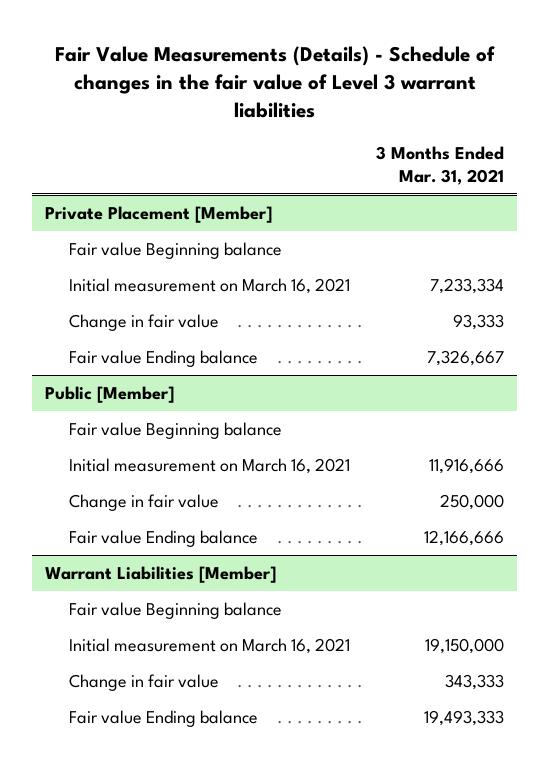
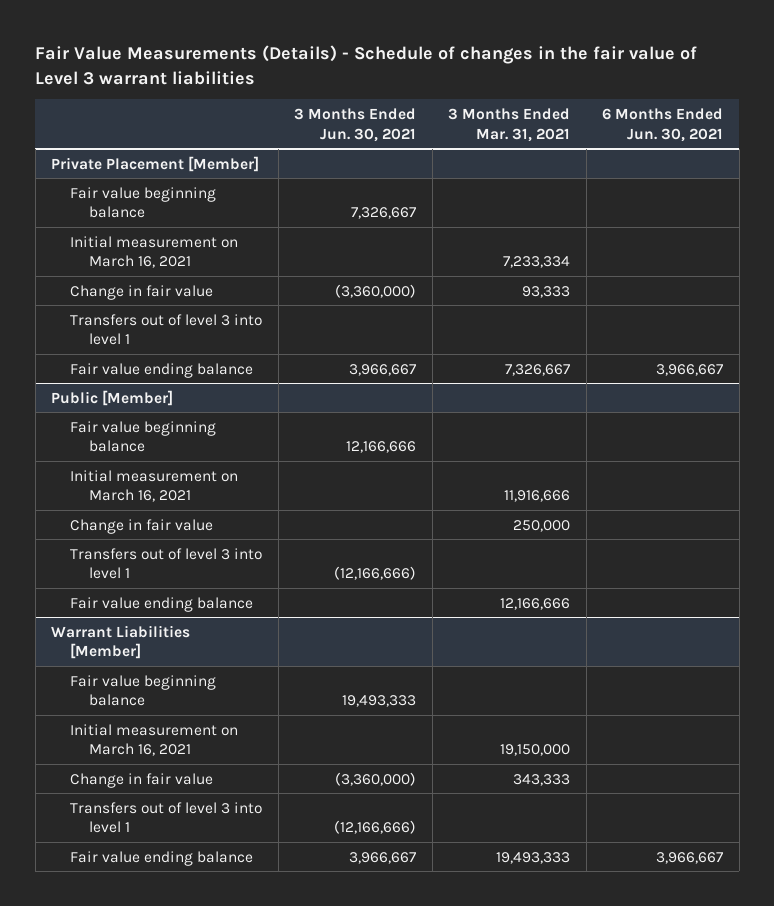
- | 3 Months Ended Mar. 31, 2021
+ | 3 Months Ended Jun. 30, 2021 | 3 Months Ended Mar. 31, 2021 | 6 Months Ended Jun. 30, 2021
@ Private Placement [Member]
- Fair value Beginning balance
+ Fair value beginning balance | 7,326,667 | |
- Fair value Ending balance | 7,326,667
+ Transfers out of level 3 into level 1
+ Fair value ending balance | 3,966,667 | 7,326,667 | 3,966,667
@ Public [Member]
- Fair value Beginning balance
+ Fair value beginning balance | 12,166,666 | |
- Fair value Ending balance | 12,166,666
+ Transfers out of level 3 into level 1 | (12,166,666) | |
+ Fair value ending balance | | 12,166,666 |
@ Warrant Liabilities [Member]
- Fair value Beginning balance
+ Fair value beginning balance | 19,493,333 | |
- Fair value Ending balance | 19,493,333
+ Transfers out of level 3 into level 1 | (12,166,666) | |
+ Fair value ending balance | 3,966,667 | 19,493,333 | 3,966,667

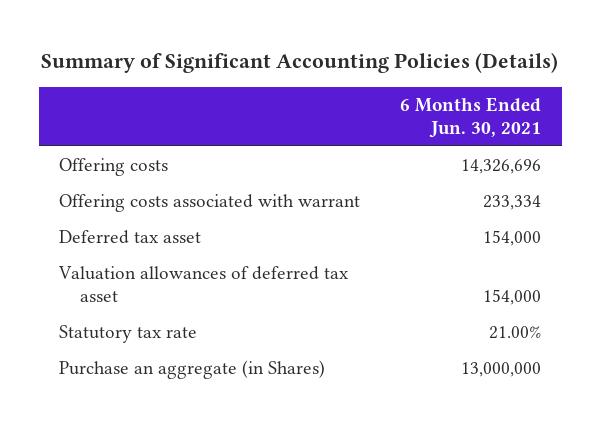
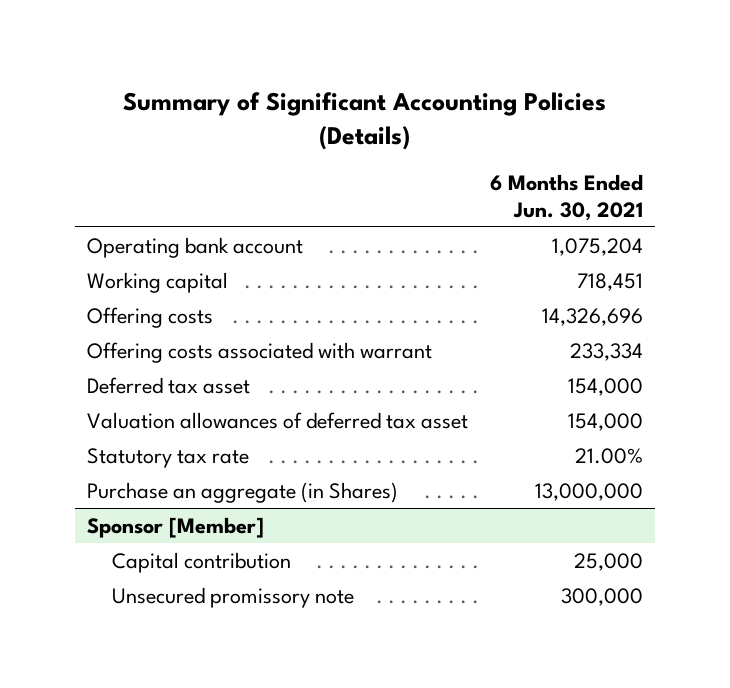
+ Operating bank account | 1,075,204
+ Working capital | 718,451
+ Sponsor [Member]
+ Capital contribution | 25,000
+ Unsecured promissory note | 300,000

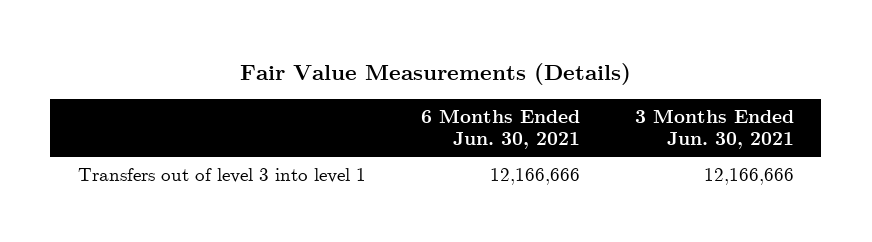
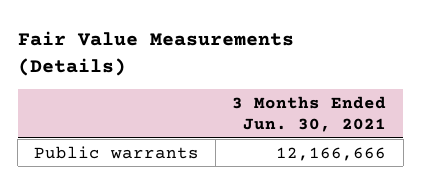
- | 6 Months Ended Jun. 30, 2021 | 3 Months Ended Jun. 30, 2021
+ | 3 Months Ended Jun. 30, 2021
- Transfers out of level 3 into level 1 | 12,166,666 | 12,166,666
+ Public warrants | 12,166,666

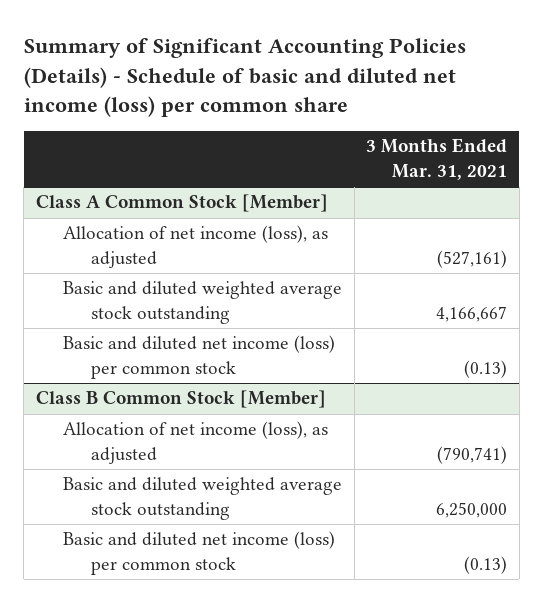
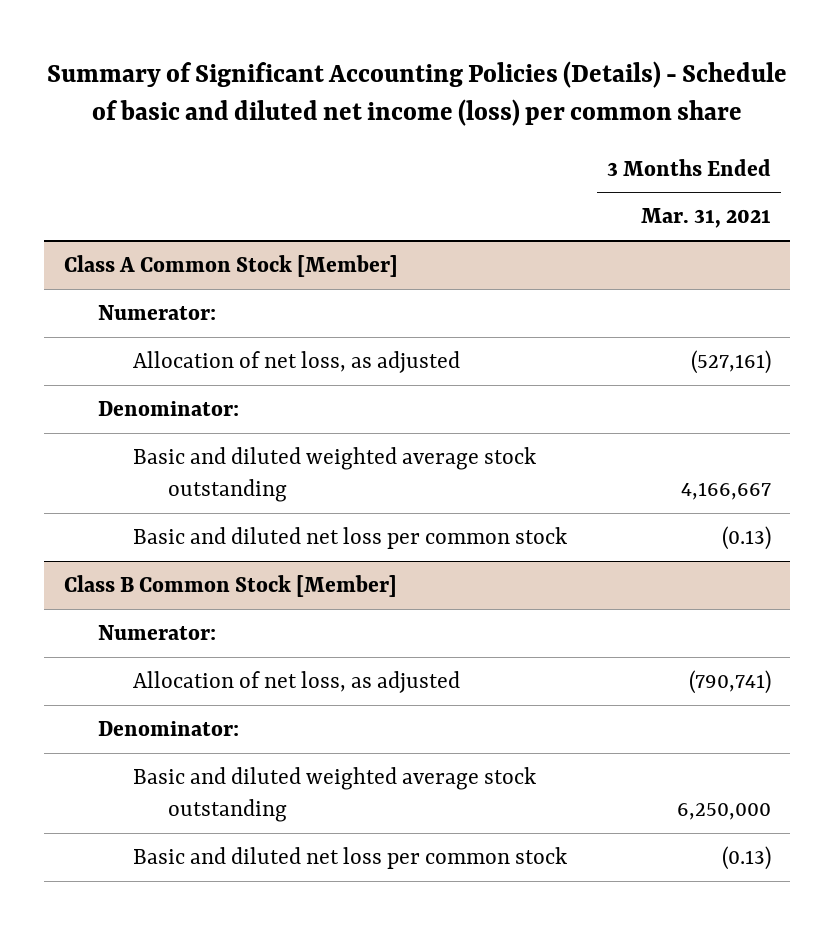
@ Class A Common Stock [Member]
- Allocation of net income (loss), as adjusted | (527,161)
+ Numerator:
+ Allocation of net loss, as adjusted | (527,161)
+ Denominator:
- Basic and diluted net income (loss) per common stock | (0.13)
+ Basic and diluted net loss per common stock | (0.13)
@ Class B Common Stock [Member]
- Allocation of net income (loss), as adjusted | (790,741)
+ Numerator:
+ Allocation of net loss, as adjusted | (790,741)
+ Denominator:
- Basic and diluted net income (loss) per common stock | (0.13)
+ Basic and diluted net loss per common stock | (0.13)

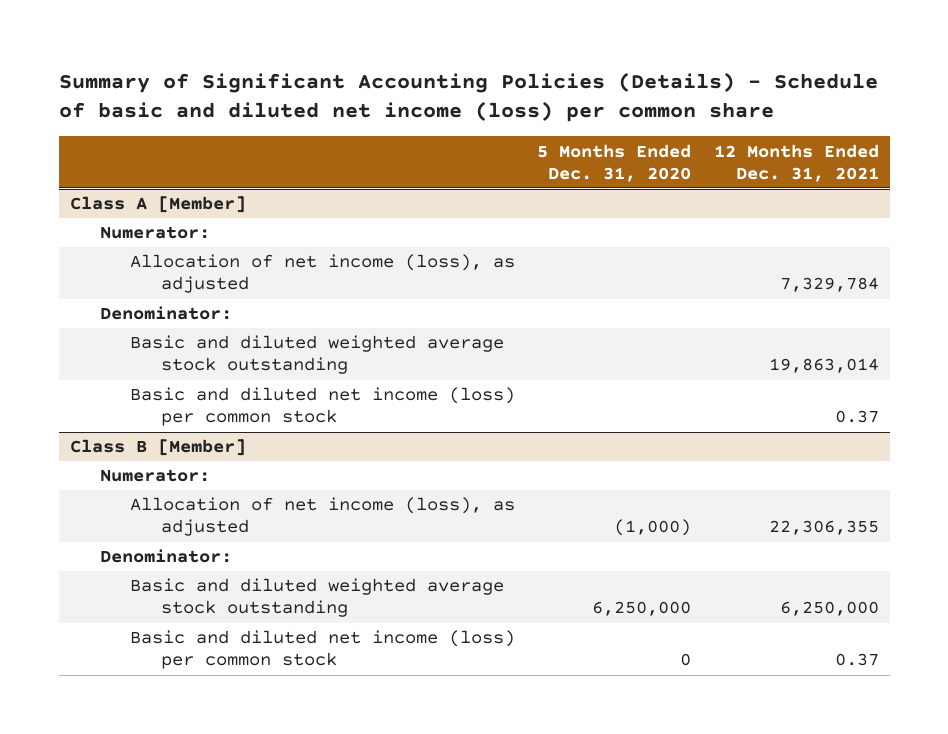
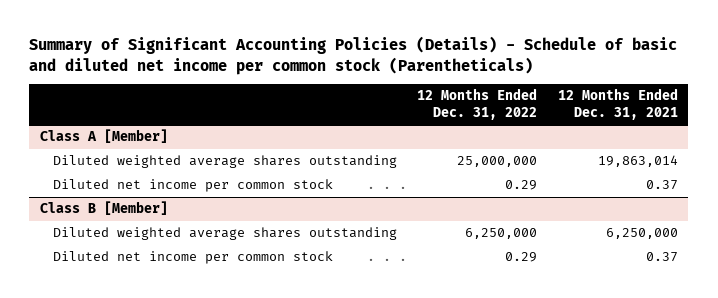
- Summary of Significant Accounting Policies (Details) - Schedule of basic and diluted net income (loss) per common share
+ Summary of Significant Accounting Policies (Details) - Schedule of basic and diluted net income per common stock (Parentheticals)
- | 5 Months Ended Dec. 31, 2020 | 12 Months Ended Dec. 31, 2021
+ | 12 Months Ended Dec. 31, 2022 | 12 Months Ended Dec. 31, 2021
@ Class A [Member]
- Numerator:
- Allocation of net income (loss), as adjusted | | 7,329,784
- Denominator:
- Basic and diluted weighted average stock outstanding | | 19,863,014
- Basic and diluted net income (loss) per common stock | | 0.37
+ Diluted weighted average shares outstanding | 25,000,000 | 19,863,014
+ Diluted net income per common stock | 0.29 | 0.37
@ Class B [Member]
- Numerator:
- Allocation of net income (loss), as adjusted | (1,000) | 22,306,355
- Denominator:
- Basic and diluted weighted average stock outstanding | 6,250,000 | 6,250,000
- Basic and diluted net income (loss) per common stock | 0 | 0.37
+ Diluted weighted average shares outstanding | 6,250,000 | 6,250,000
+ Diluted net income per common stock | 0.29 | 0.37

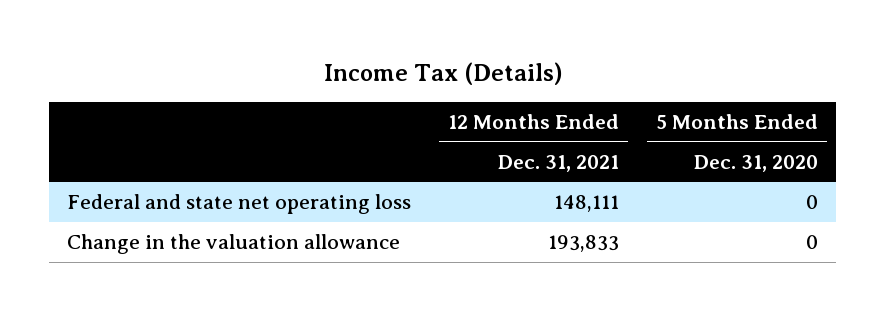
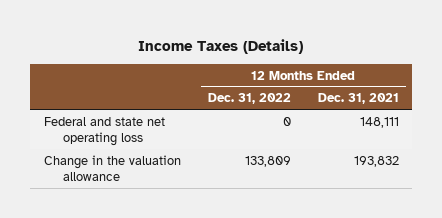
- Income Tax (Details)
+ Income Taxes (Details)
- | 12 Months Ended Dec. 31, 2021 | 5 Months Ended Dec. 31, 2020
+ | 12 Months Ended Dec. 31, 2022 | 12 Months Ended Dec. 31, 2021
- Change in the valuation allowance | 193,833 | 0
+ Change in the valuation allowance | 133,809 | 193,832

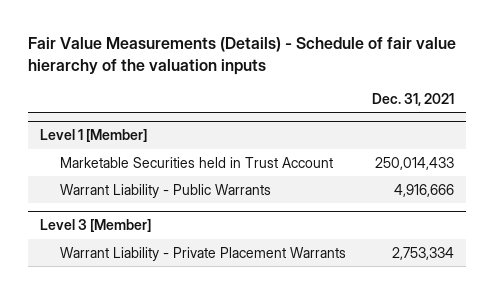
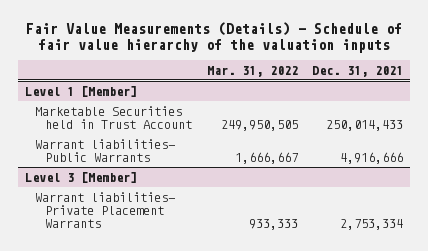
- | Dec. 31, 2021
+ | Mar. 31, 2022 | Dec. 31, 2021
@ Level 1 [Member]
- Warrant Liability - Public Warrants | 4,916,666
+ Warrant liabilities- Public Warrants | 1,666,667 | 4,916,666
@ Level 3 [Member]
- Warrant Liability - Private Placement Warrants | 2,753,334
+ Warrant liabilities- Private Placement Warrants | 933,333 | 2,753,334

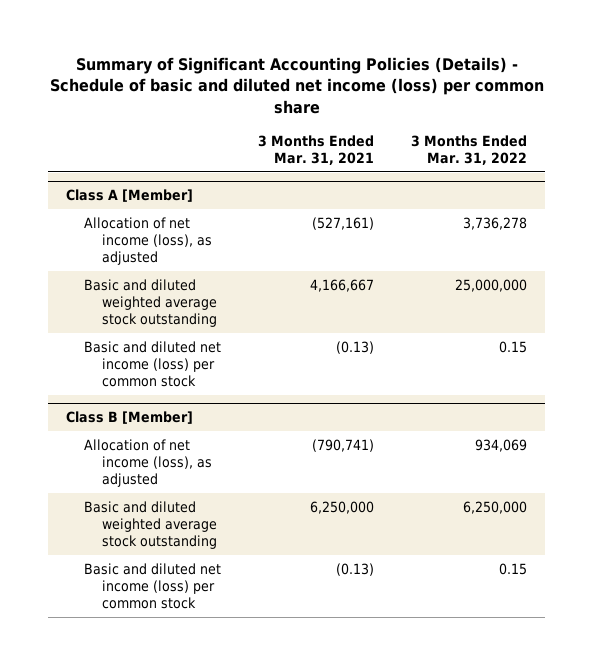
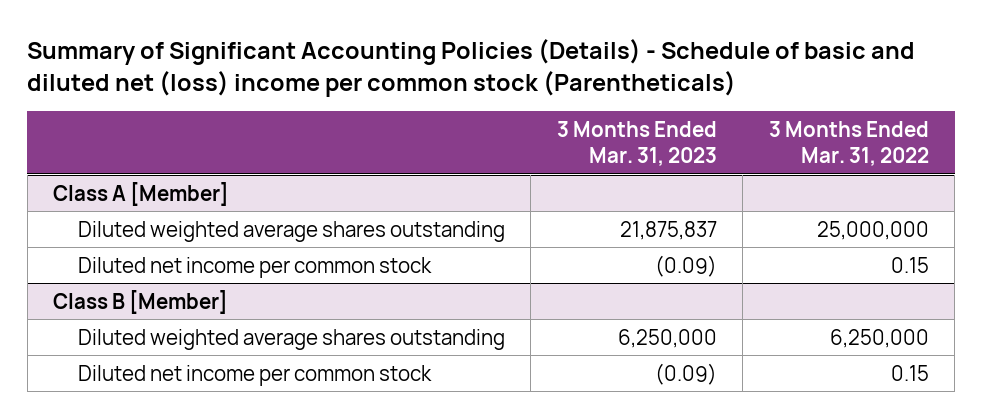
- Summary of Significant Accounting Policies (Details) - Schedule of basic and diluted net income (loss) per common share
+ Summary of Significant Accounting Policies (Details) - Schedule of basic and diluted net (loss) income per common stock (Parentheticals)
- | 3 Months Ended Mar. 31, 2021 | 3 Months Ended Mar. 31, 2022
+ | 3 Months Ended Mar. 31, 2023 | 3 Months Ended Mar. 31, 2022
@ Class A [Member]
- Allocation of net income (loss), as adjusted | (527,161) | 3,736,278
- Basic and diluted weighted average stock outstanding | 4,166,667 | 25,000,000
- Basic and diluted net income (loss) per common stock | (0.13) | 0.15
+ Diluted weighted average shares outstanding | 21,875,837 | 25,000,000
+ Diluted net income per common stock | (0.09) | 0.15
@ Class B [Member]
- Allocation of net income (loss), as adjusted | (790,741) | 934,069
- Basic and diluted weighted average stock outstanding | 6,250,000 | 6,250,000
- Basic and diluted net income (loss) per common stock | (0.13) | 0.15
+ Diluted weighted average shares outstanding | 6,250,000 | 6,250,000
+ Diluted net income per common stock | (0.09) | 0.15

